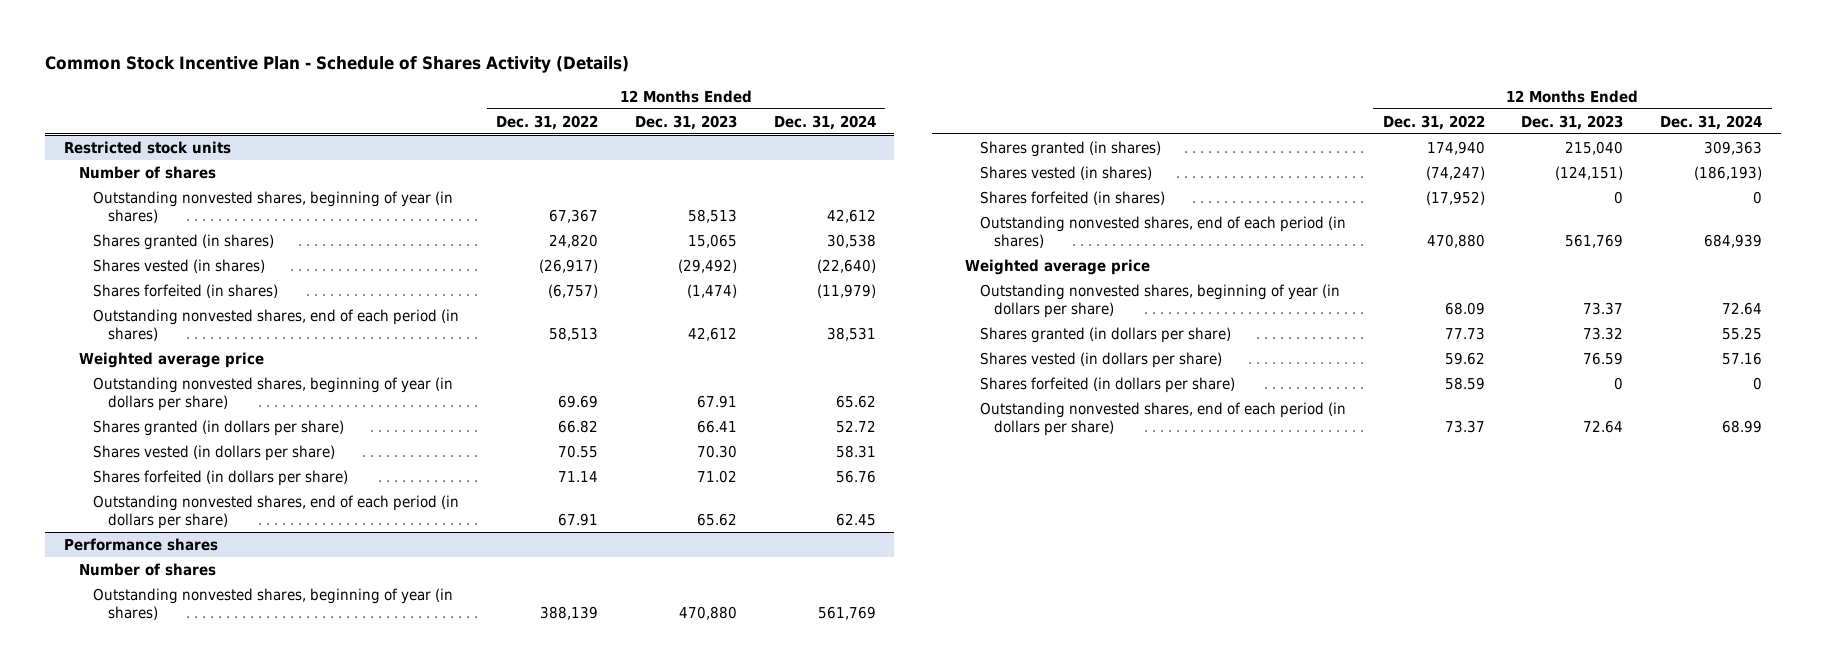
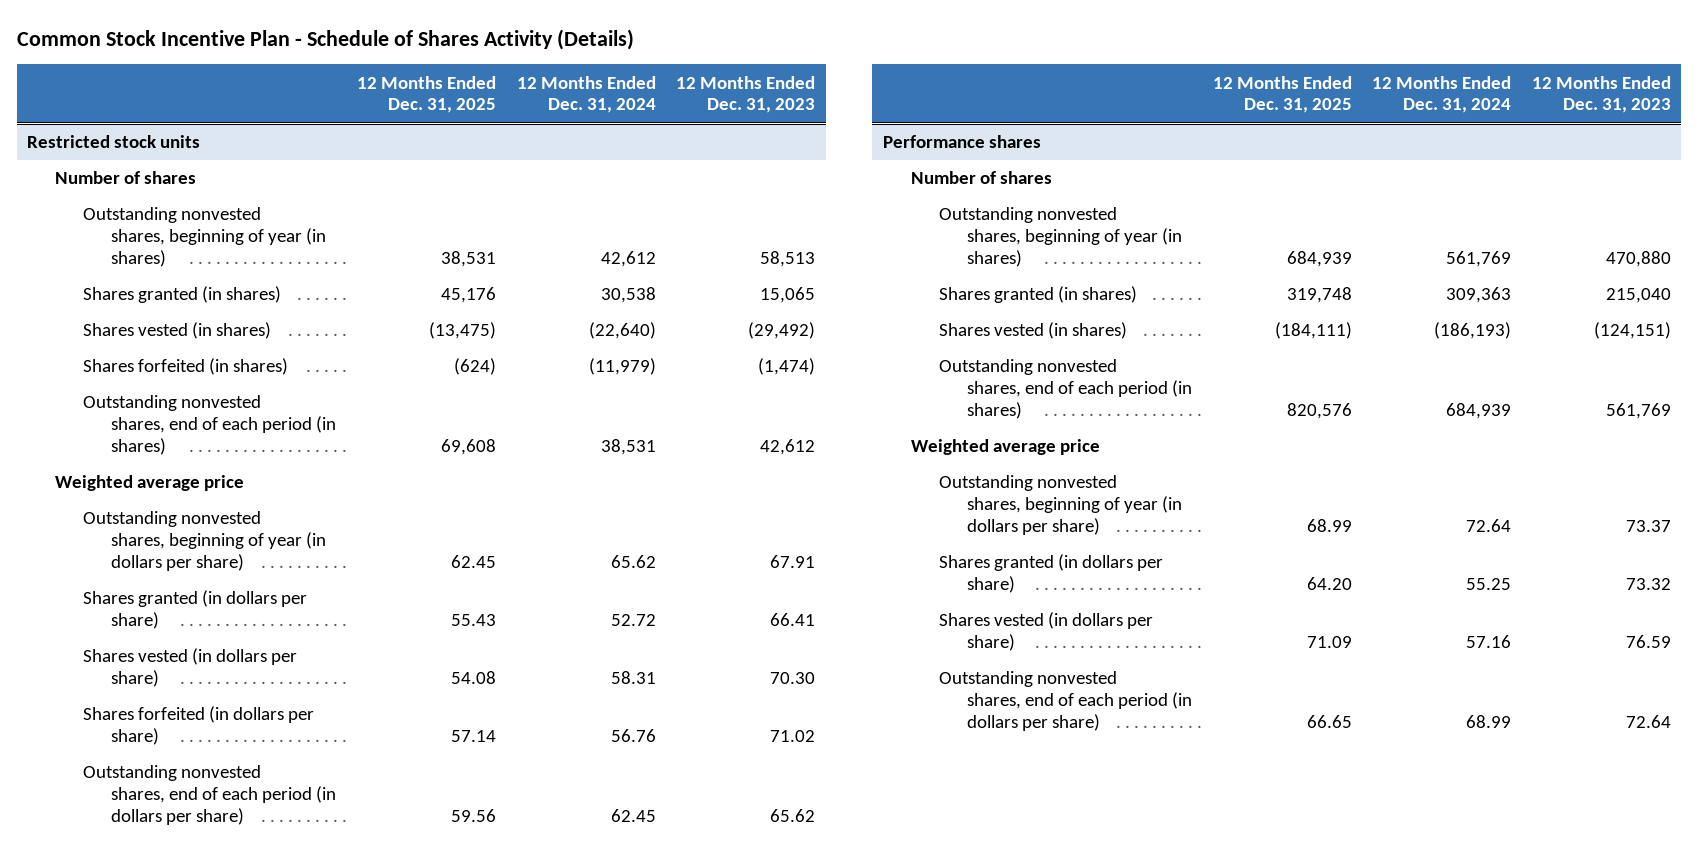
- | 12 Months Ended Dec. 31, 2022 | 12 Months Ended Dec. 31, 2023 | 12 Months Ended Dec. 31, 2024
+ | 12 Months Ended Dec. 31, 2025 | 12 Months Ended Dec. 31, 2024 | 12 Months Ended Dec. 31, 2023
@ Performance shares
- Shares forfeited (in shares) | (17,952) | 0 | 0
- Shares forfeited (in dollars per share) | 58.59 | 0 | 0

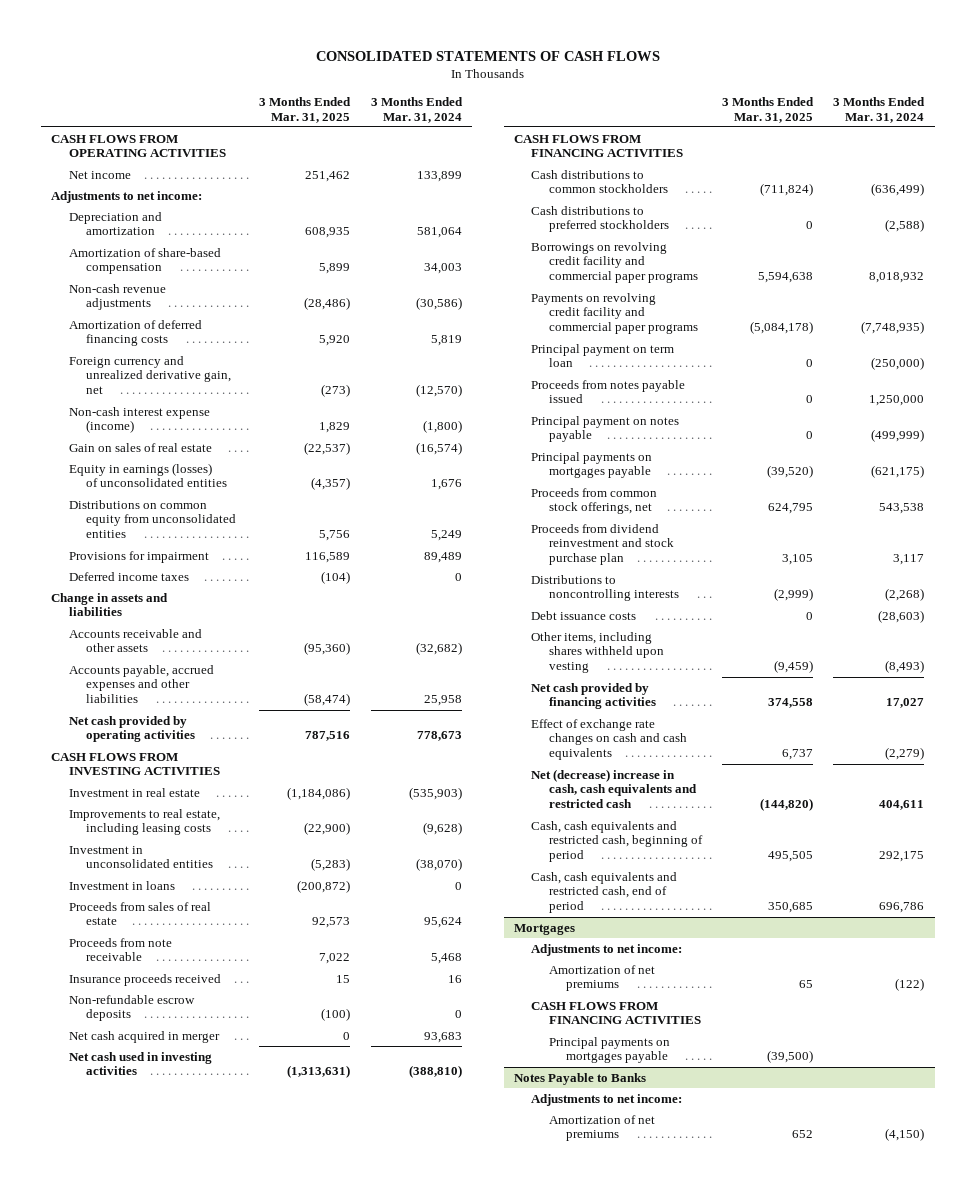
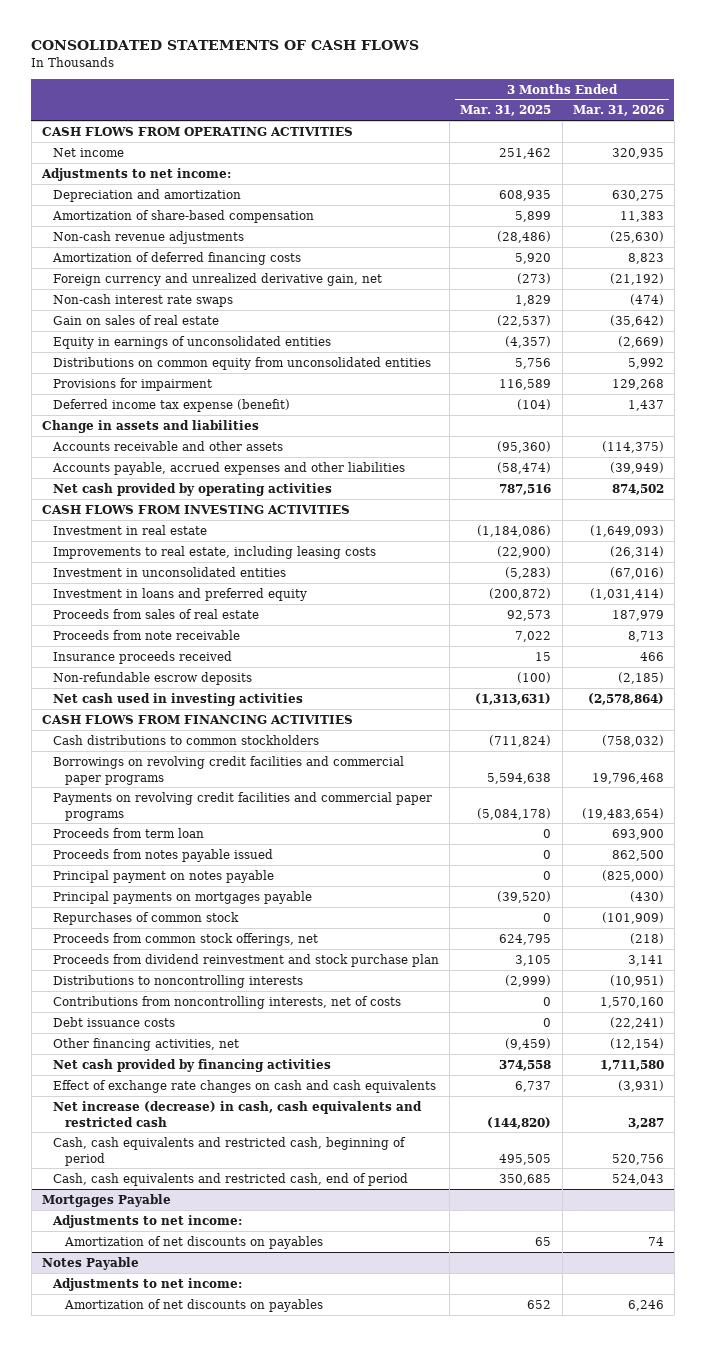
- | 3 Months Ended Mar. 31, 2025 | 3 Months Ended Mar. 31, 2024
+ | 3 Months Ended Mar. 31, 2025 | 3 Months Ended Mar. 31, 2026
- Non-cash interest expense (income) | 1,829 | (1,800)
+ Non-cash interest rate swaps | 1,829 | (474)
- Equity in earnings (losses) of unconsolidated entities | (4,357) | 1,676
+ Equity in earnings of unconsolidated entities | (4,357) | (2,669)
- Deferred income taxes | (104) | 0
+ Deferred income tax expense (benefit) | (104) | 1,437
- Investment in loans | (200,872) | 0
+ Investment in loans and preferred equity | (200,872) | (1,031,414)
- Net cash acquired in merger | 0 | 93,683
- Cash distributions to preferred stockholders | 0 | (2,588)
- Borrowings on revolving credit facility and commercial paper programs | 5,594,638 | 8,018,932
- Payments on revolving credit facility and commercial paper programs | (5,084,178) | (7,748,935)
- Principal payment on term loan | 0 | (250,000)
+ Borrowings on revolving credit facilities and commercial paper programs | 5,594,638 | 19,796,468
+ Payments on revolving credit facilities and commercial paper programs | (5,084,178) | (19,483,654)
+ Proceeds from term loan | 0 | 693,900
+ Repurchases of common stock | 0 | (101,909)
+ Contributions from noncontrolling interests, net of costs | 0 | 1,570,160
- Other items, including shares withheld upon vesting | (9,459) | (8,493)
+ Other financing activities, net | (9,459) | (12,154)
- Net (decrease) increase in cash, cash equivalents and restricted cash | (144,820) | 404,611
+ Net increase (decrease) in cash, cash equivalents and restricted cash | (144,820) | 3,287
- Mortgages
+ Mortgages Payable
- Amortization of net premiums | 65 | (122)
- CASH FLOWS FROM FINANCING ACTIVITIES
- Principal payments on mortgages payable | (39,500) |
- Notes Payable to Banks
+ Amortization of net discounts on payables | 65 | 74
+ Notes Payable
- Amortization of net premiums | 652 | (4,150)
+ Amortization of net discounts on payables | 652 | 6,246

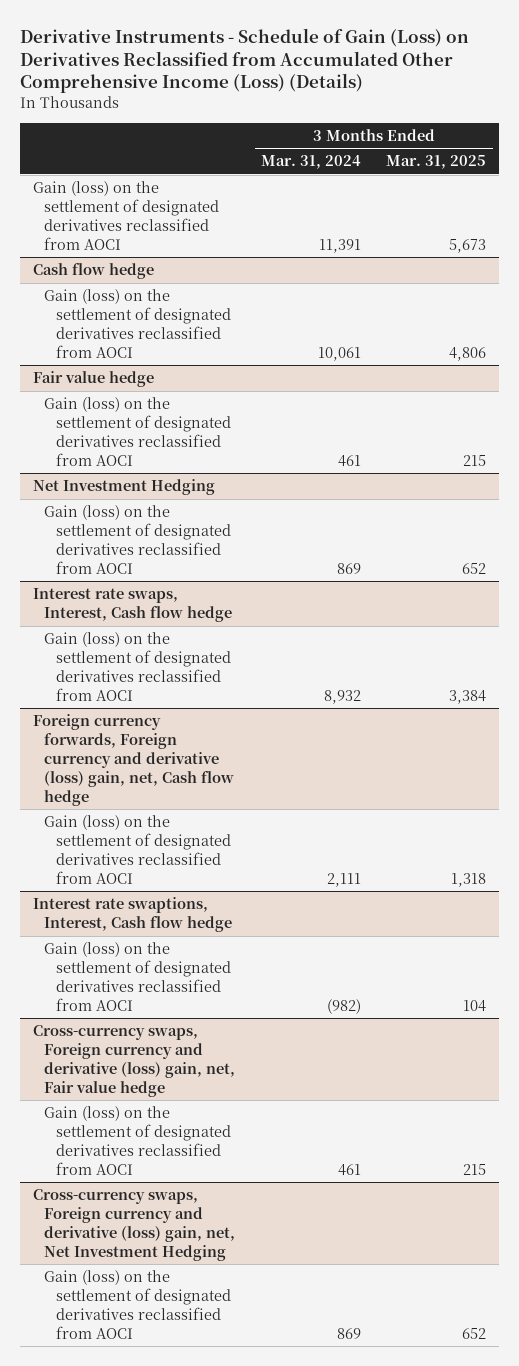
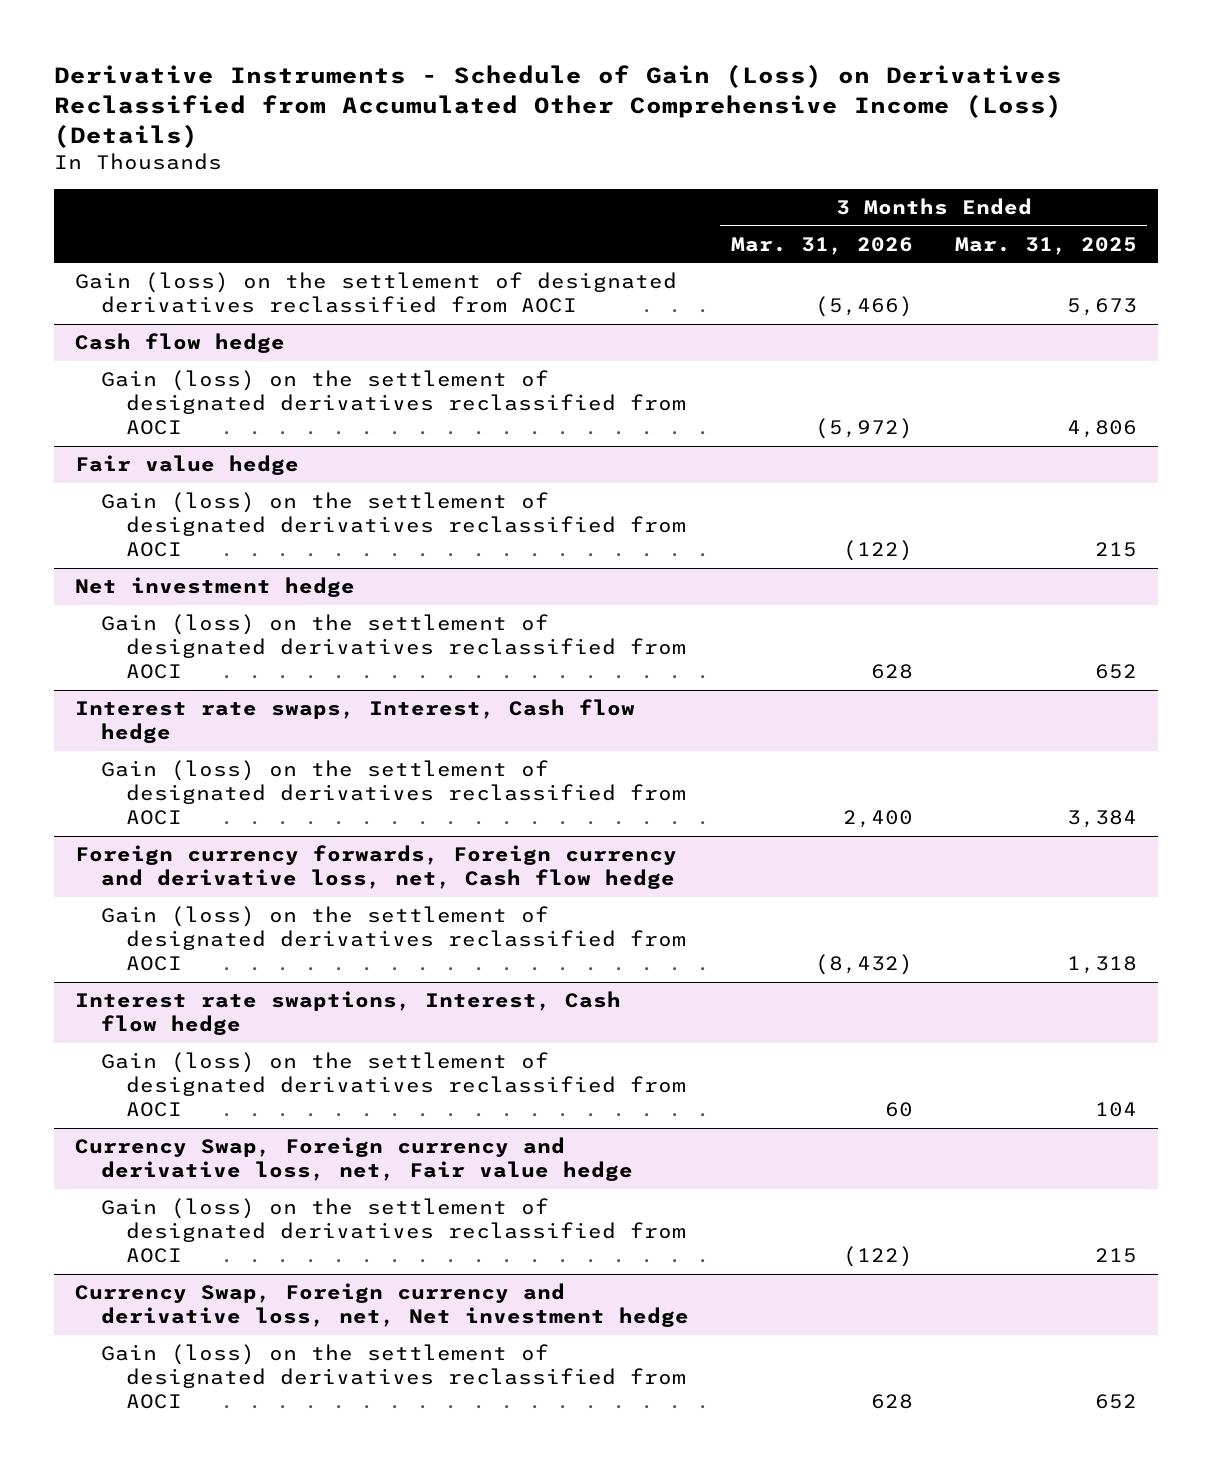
- | 3 Months Ended Mar. 31, 2024 | 3 Months Ended Mar. 31, 2025
+ | 3 Months Ended Mar. 31, 2026 | 3 Months Ended Mar. 31, 2025
- Net Investment Hedging
+ Net investment hedge
- Foreign currency forwards, Foreign currency and derivative (loss) gain, net, Cash flow hedge
+ Foreign currency forwards, Foreign currency and derivative loss, net, Cash flow hedge
- Cross-currency swaps, Foreign currency and derivative (loss) gain, net, Fair value hedge
+ Currency Swap, Foreign currency and derivative loss, net, Fair value hedge
- Cross-currency swaps, Foreign currency and derivative (loss) gain, net, Net Investment Hedging
+ Currency Swap, Foreign currency and derivative loss, net, Net investment hedge

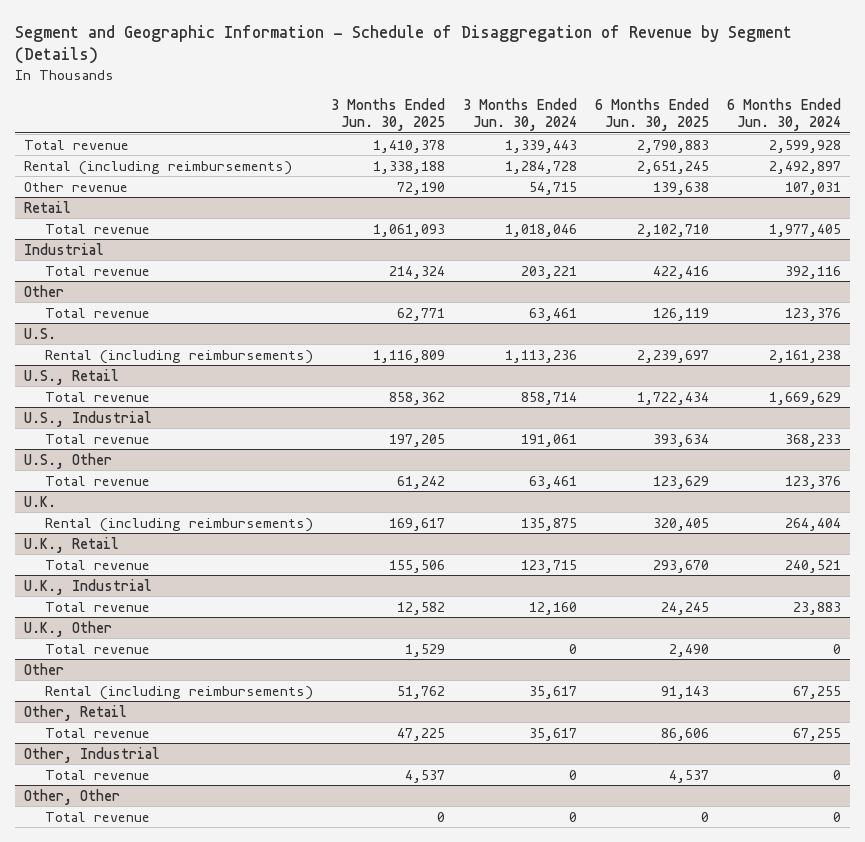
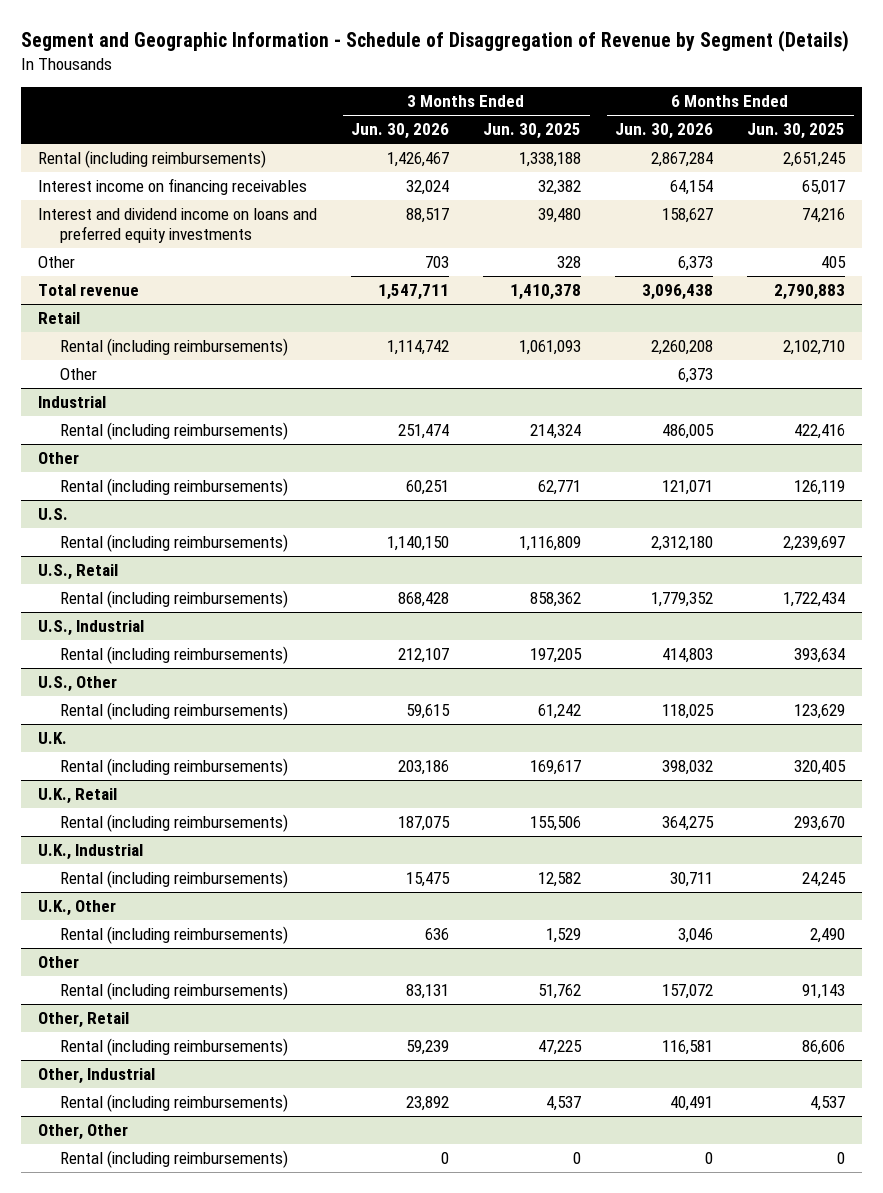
- | 3 Months Ended Jun. 30, 2025 | 3 Months Ended Jun. 30, 2024 | 6 Months Ended Jun. 30, 2025 | 6 Months Ended Jun. 30, 2024
+ | 3 Months Ended Jun. 30, 2026 | 3 Months Ended Jun. 30, 2025 | 6 Months Ended Jun. 30, 2026 | 6 Months Ended Jun. 30, 2025
- Other revenue | 72,190 | 54,715 | 139,638 | 107,031
+ Interest income on financing receivables | 32,024 | 32,382 | 64,154 | 65,017
+ Interest and dividend income on loans and preferred equity investments | 88,517 | 39,480 | 158,627 | 74,216
+ Other | 703 | 328 | 6,373 | 405
moved down: Total revenue | 1,547,711 | 1,410,378 | 3,096,438 | 2,790,883
@ Retail
- Total revenue | 1,061,093 | 1,018,046 | 2,102,710 | 1,977,405
+ Rental (including reimbursements) | 1,114,742 | 1,061,093 | 2,260,208 | 2,102,710
+ Other | | | 6,373 |
@ Industrial
- Total revenue | 214,324 | 203,221 | 422,416 | 392,116
+ Rental (including reimbursements) | 251,474 | 214,324 | 486,005 | 422,416
@ Other
- Total revenue | 62,771 | 63,461 | 126,119 | 123,376
+ Rental (including reimbursements) | 60,251 | 62,771 | 121,071 | 126,119
@ U.S., Retail
- Total revenue | 858,362 | 858,714 | 1,722,434 | 1,669,629
+ Rental (including reimbursements) | 868,428 | 858,362 | 1,779,352 | 1,722,434
@ U.S., Industrial
- Total revenue | 197,205 | 191,061 | 393,634 | 368,233
+ Rental (including reimbursements) | 212,107 | 197,205 | 414,803 | 393,634
@ U.S., Other
- Total revenue | 61,242 | 63,461 | 123,629 | 123,376
+ Rental (including reimbursements) | 59,615 | 61,242 | 118,025 | 123,629
@ U.K., Retail
- Total revenue | 155,506 | 123,715 | 293,670 | 240,521
+ Rental (including reimbursements) | 187,075 | 155,506 | 364,275 | 293,670
@ U.K., Industrial
- Total revenue | 12,582 | 12,160 | 24,245 | 23,883
+ Rental (including reimbursements) | 15,475 | 12,582 | 30,711 | 24,245
@ U.K., Other
- Total revenue | 1,529 | 0 | 2,490 | 0
+ Rental (including reimbursements) | 636 | 1,529 | 3,046 | 2,490
@ Other, Retail
- Total revenue | 47,225 | 35,617 | 86,606 | 67,255
+ Rental (including reimbursements) | 59,239 | 47,225 | 116,581 | 86,606
@ Other, Industrial
- Total revenue | 4,537 | 0 | 4,537 | 0
+ Rental (including reimbursements) | 23,892 | 4,537 | 40,491 | 4,537
@ Other, Other
- Total revenue | 0 | 0 | 0 | 0
+ Rental (including reimbursements) | 0 | 0 | 0 | 0

